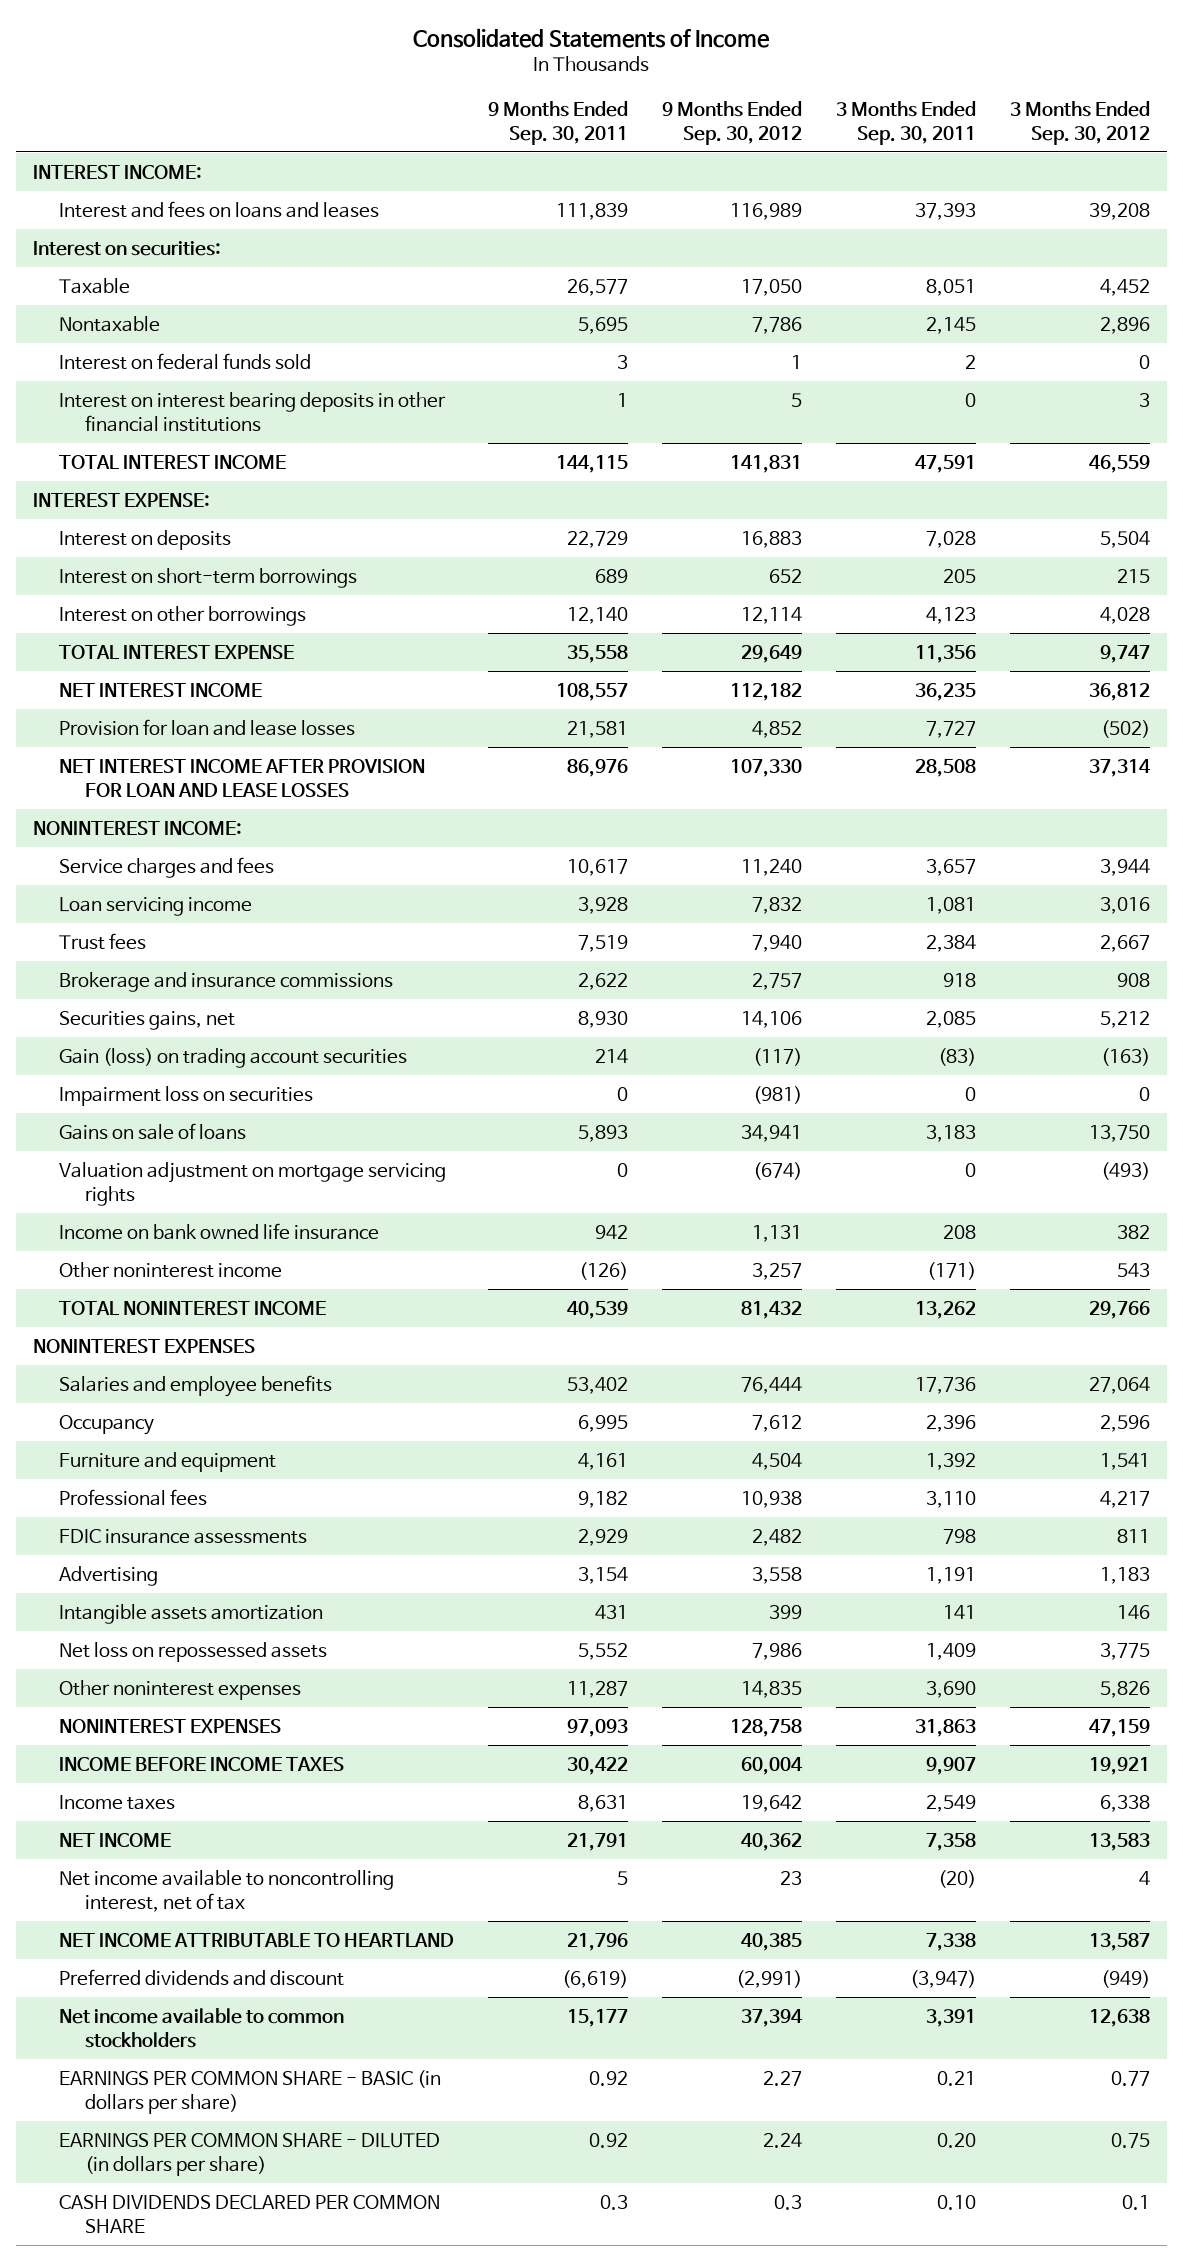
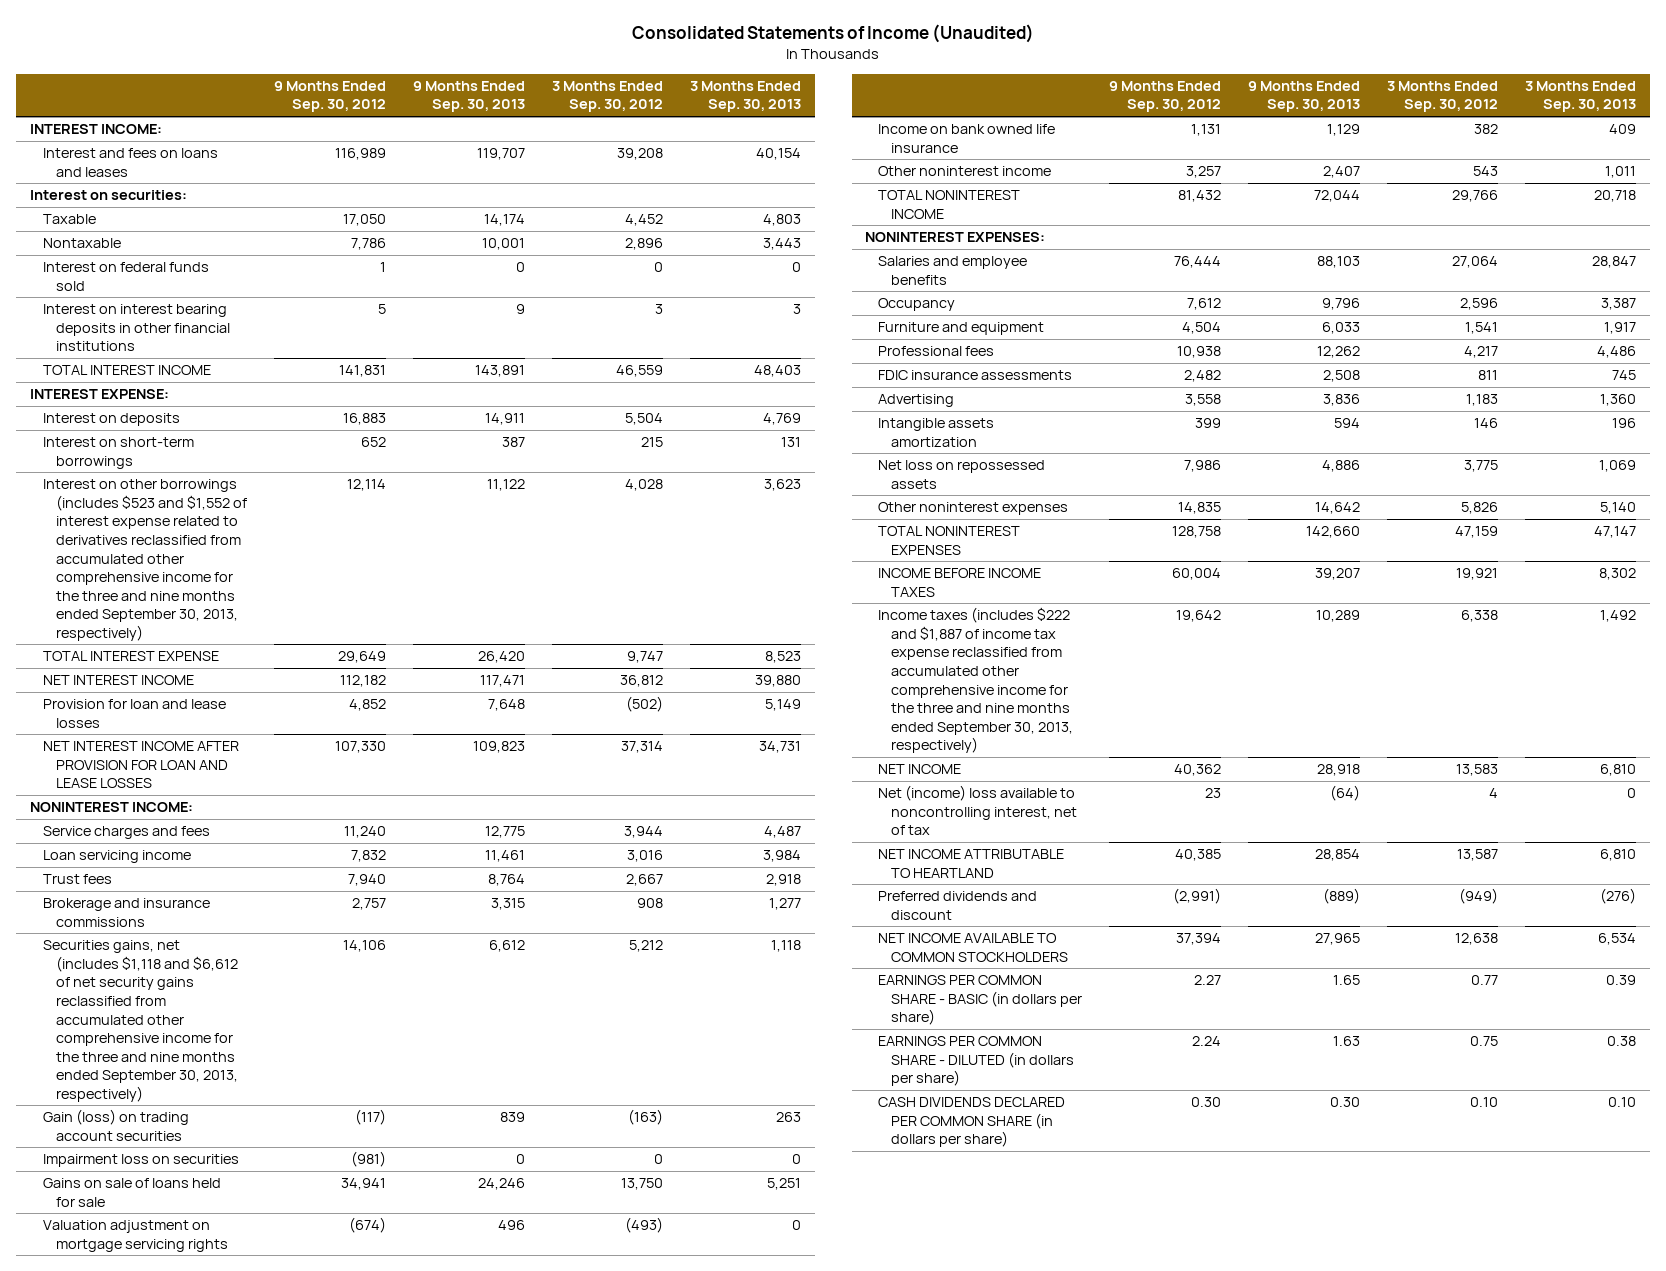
- Consolidated Statements of Income
+ Consolidated Statements of Income (Unaudited)
- | 9 Months Ended Sep. 30, 2011 | 9 Months Ended Sep. 30, 2012 | 3 Months Ended Sep. 30, 2011 | 3 Months Ended Sep. 30, 2012
+ | 9 Months Ended Sep. 30, 2012 | 9 Months Ended Sep. 30, 2013 | 3 Months Ended Sep. 30, 2012 | 3 Months Ended Sep. 30, 2013
- Interest on other borrowings | 12,140 | 12,114 | 4,123 | 4,028
+ Interest on other borrowings (includes $523 and $1,552 of interest expense related to derivatives reclassified from accumulated other comprehensive income for the three and nine months ended September 30, 2013, respectively) | 12,114 | 11,122 | 4,028 | 3,623
- Securities gains, net | 8,930 | 14,106 | 2,085 | 5,212
+ Securities gains, net (includes $1,118 and $6,612 of net security gains reclassified from accumulated other comprehensive income for the three and nine months ended September 30, 2013, respectively) | 14,106 | 6,612 | 5,212 | 1,118
- Gains on sale of loans | 5,893 | 34,941 | 3,183 | 13,750
+ Gains on sale of loans held for sale | 34,941 | 24,246 | 13,750 | 5,251
- NONINTEREST EXPENSES
+ NONINTEREST EXPENSES:
- NONINTEREST EXPENSES | 97,093 | 128,758 | 31,863 | 47,159
+ TOTAL NONINTEREST EXPENSES | 128,758 | 142,660 | 47,159 | 47,147
- Income taxes | 8,631 | 19,642 | 2,549 | 6,338
+ Income taxes (includes $222 and $1,887 of income tax expense reclassified from accumulated other comprehensive income for the three and nine months ended September 30, 2013, respectively) | 19,642 | 10,289 | 6,338 | 1,492
- Net income available to noncontrolling interest, net of tax | 5 | 23 | (20) | 4
+ Net (income) loss available to noncontrolling interest, net of tax | 23 | (64) | 4 | 0
- Net income available to common stockholders | 15,177 | 37,394 | 3,391 | 12,638
+ NET INCOME AVAILABLE TO COMMON STOCKHOLDERS | 37,394 | 27,965 | 12,638 | 6,534
- CASH DIVIDENDS DECLARED PER COMMON SHARE | 0.3 | 0.3 | 0.10 | 0.1
+ CASH DIVIDENDS DECLARED PER COMMON SHARE (in dollars per share) | 0.30 | 0.30 | 0.10 | 0.10

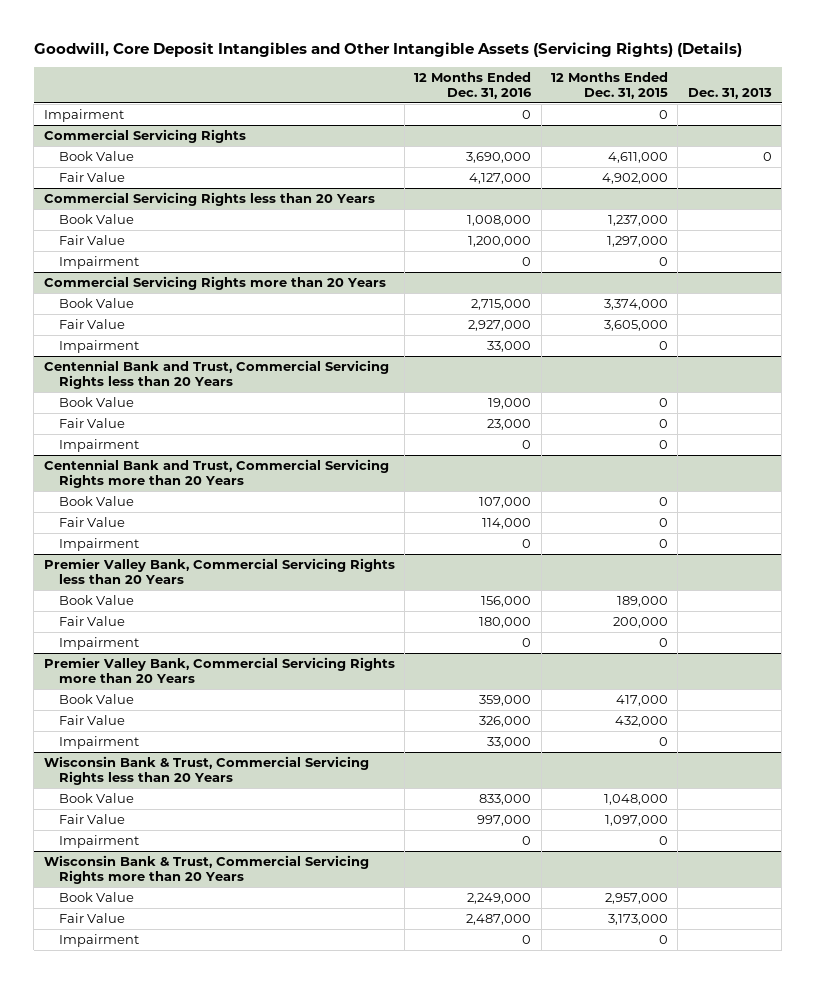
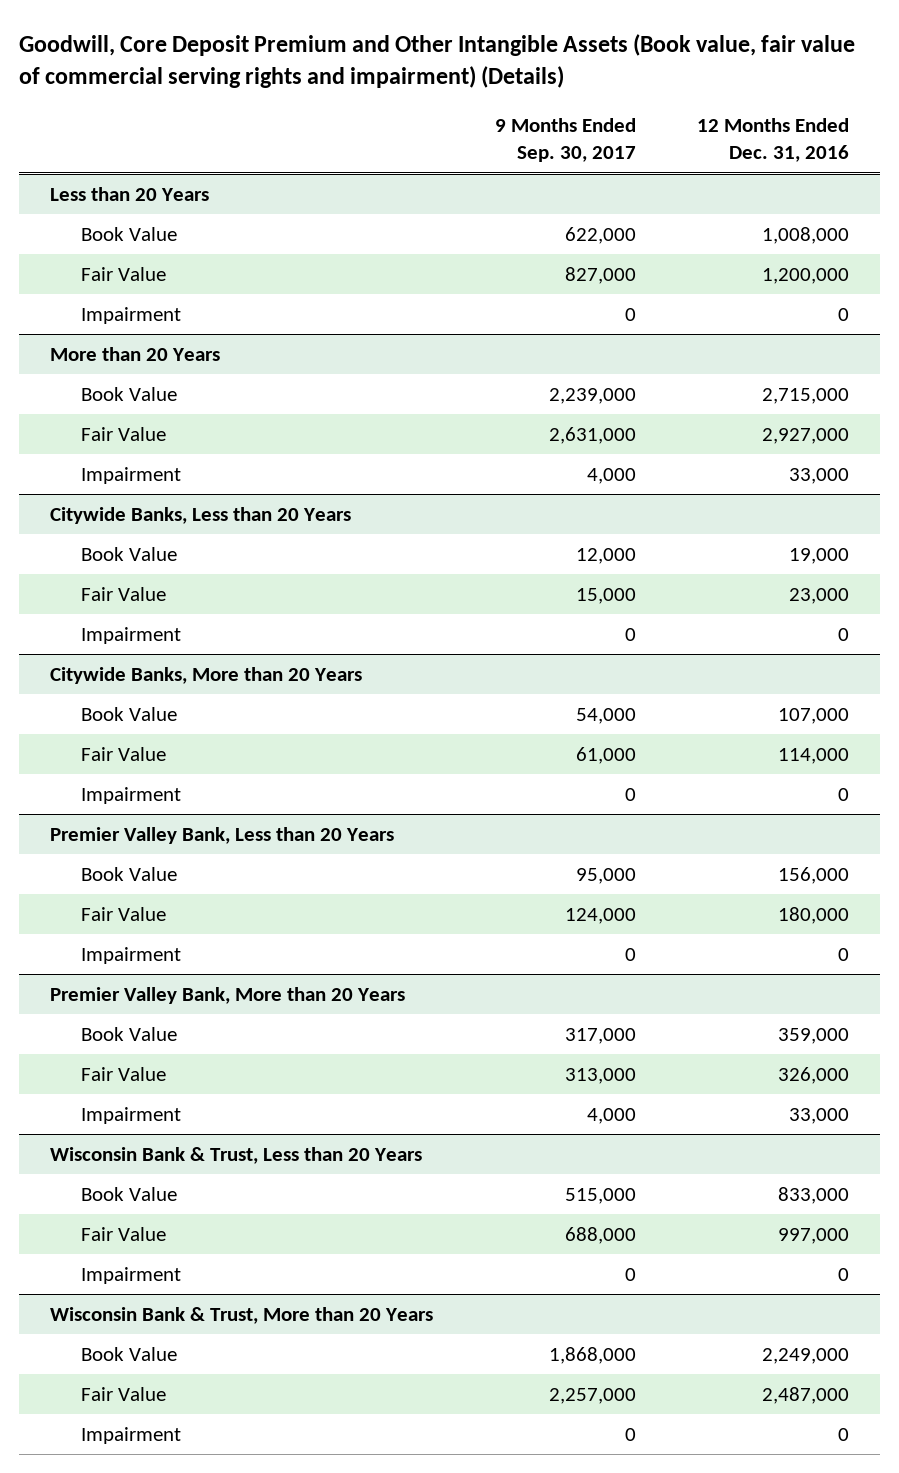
- Goodwill, Core Deposit Intangibles and Other Intangible Assets (Servicing Rights) (Details)
+ Goodwill, Core Deposit Premium and Other Intangible Assets (Book value, fair value of commercial serving rights and impairment) (Details)
- | 12 Months Ended Dec. 31, 2016 | 12 Months Ended Dec. 31, 2015 | Dec. 31, 2013
+ | 9 Months Ended Sep. 30, 2017 | 12 Months Ended Dec. 31, 2016
- Impairment | 0 | 0 |
- Commercial Servicing Rights
- Book Value | 3,690,000 | 4,611,000 | 0
- Fair Value | 4,127,000 | 4,902,000 |
- Commercial Servicing Rights less than 20 Years
+ Less than 20 Years
- Commercial Servicing Rights more than 20 Years
+ More than 20 Years
- Centennial Bank and Trust, Commercial Servicing Rights less than 20 Years
+ Citywide Banks, Less than 20 Years
- Centennial Bank and Trust, Commercial Servicing Rights more than 20 Years
+ Citywide Banks, More than 20 Years
- Premier Valley Bank, Commercial Servicing Rights less than 20 Years
+ Premier Valley Bank, Less than 20 Years
- Premier Valley Bank, Commercial Servicing Rights more than 20 Years
+ Premier Valley Bank, More than 20 Years
- Wisconsin Bank & Trust, Commercial Servicing Rights less than 20 Years
+ Wisconsin Bank & Trust, Less than 20 Years
- Wisconsin Bank & Trust, Commercial Servicing Rights more than 20 Years
+ Wisconsin Bank & Trust, More than 20 Years

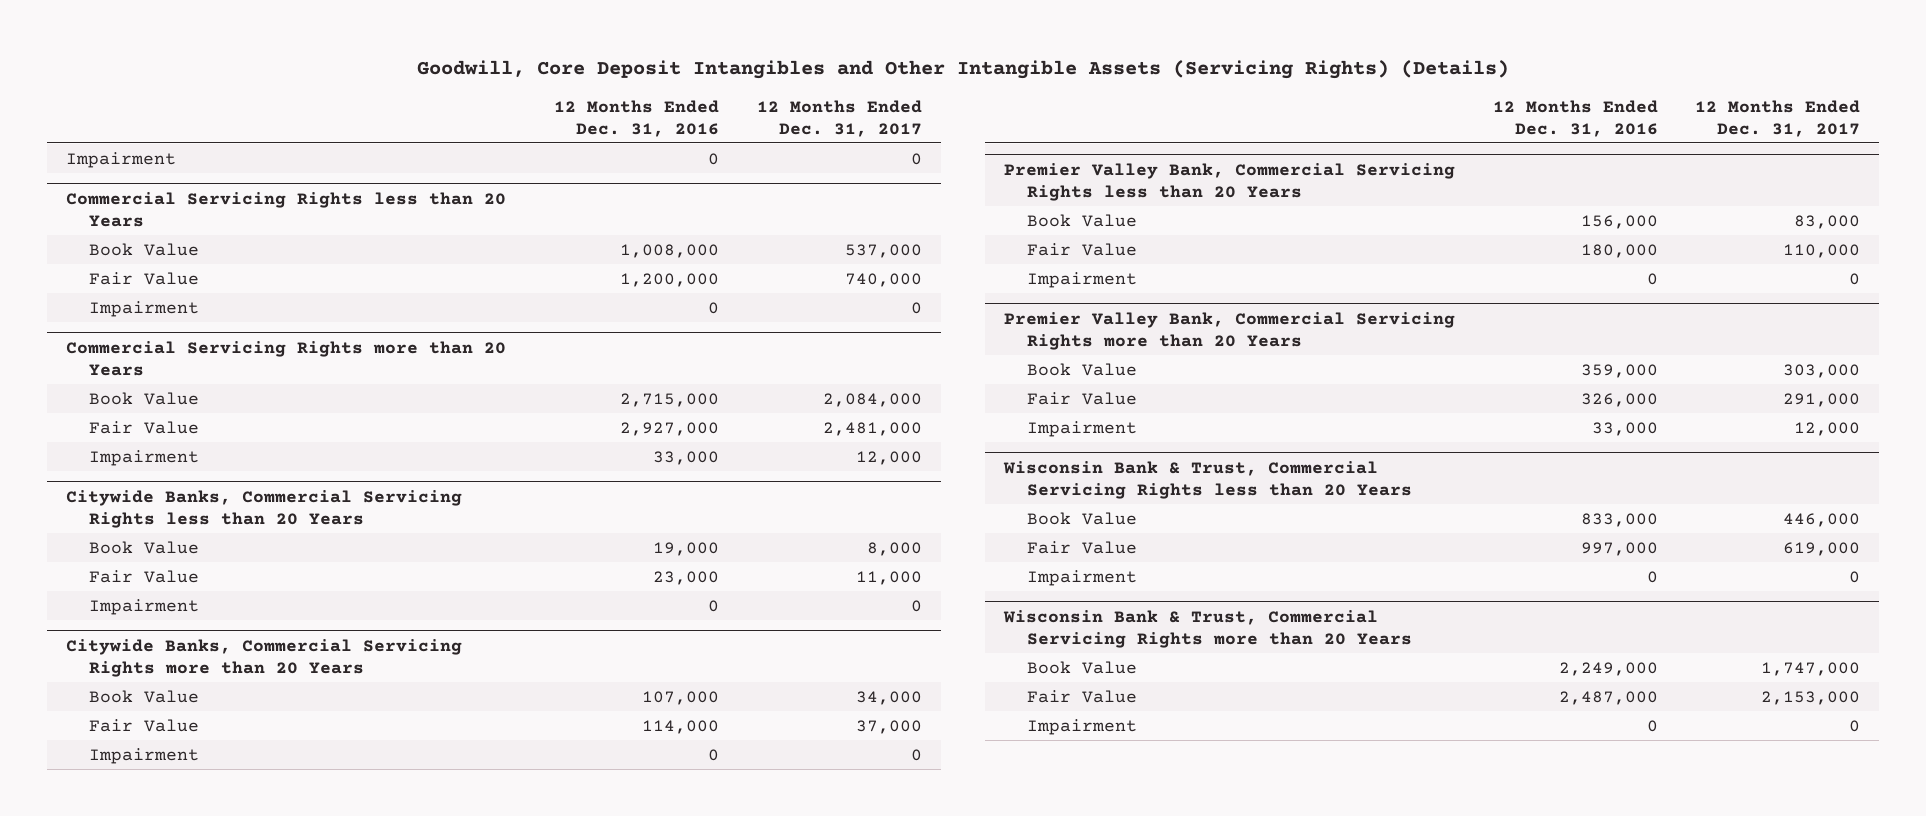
- Goodwill, Core Deposit Premium and Other Intangible Assets (Book value, fair value of commercial serving rights and impairment) (Details)
+ Goodwill, Core Deposit Intangibles and Other Intangible Assets (Servicing Rights) (Details)
- | 9 Months Ended Sep. 30, 2017 | 12 Months Ended Dec. 31, 2016
+ | 12 Months Ended Dec. 31, 2016 | 12 Months Ended Dec. 31, 2017
- Less than 20 Years
+ Impairment | 0 | 0
+ Commercial Servicing Rights less than 20 Years
- More than 20 Years
+ Commercial Servicing Rights more than 20 Years
- Citywide Banks, Less than 20 Years
+ Citywide Banks, Commercial Servicing Rights less than 20 Years
- Citywide Banks, More than 20 Years
+ Citywide Banks, Commercial Servicing Rights more than 20 Years
- Premier Valley Bank, Less than 20 Years
+ Premier Valley Bank, Commercial Servicing Rights less than 20 Years
- Premier Valley Bank, More than 20 Years
+ Premier Valley Bank, Commercial Servicing Rights more than 20 Years
- Wisconsin Bank & Trust, Less than 20 Years
+ Wisconsin Bank & Trust, Commercial Servicing Rights less than 20 Years
- Wisconsin Bank & Trust, More than 20 Years
+ Wisconsin Bank & Trust, Commercial Servicing Rights more than 20 Years

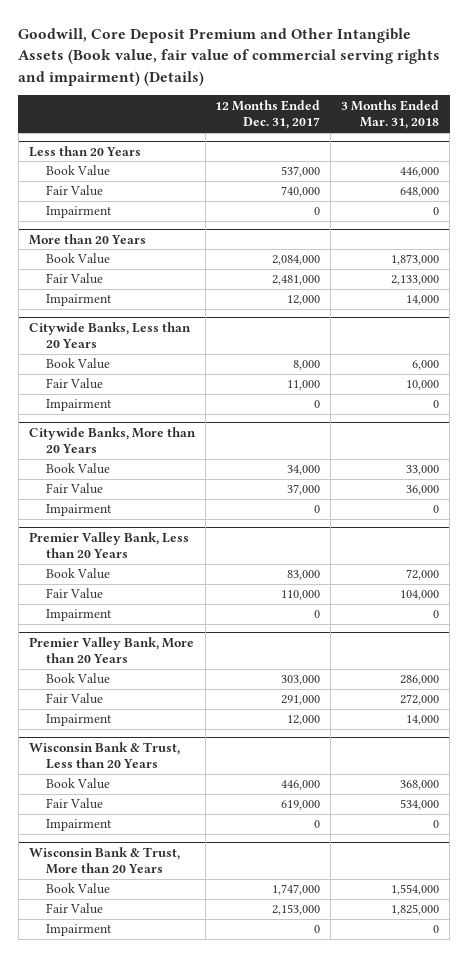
- Goodwill, Core Deposit Intangibles and Other Intangible Assets (Servicing Rights) (Details)
+ Goodwill, Core Deposit Premium and Other Intangible Assets (Book value, fair value of commercial serving rights and impairment) (Details)
- | 12 Months Ended Dec. 31, 2016 | 12 Months Ended Dec. 31, 2017
+ | 12 Months Ended Dec. 31, 2017 | 3 Months Ended Mar. 31, 2018
- Impairment | 0 | 0
- Commercial Servicing Rights less than 20 Years
+ Less than 20 Years
- Commercial Servicing Rights more than 20 Years
+ More than 20 Years
- Citywide Banks, Commercial Servicing Rights less than 20 Years
+ Citywide Banks, Less than 20 Years
- Citywide Banks, Commercial Servicing Rights more than 20 Years
+ Citywide Banks, More than 20 Years
- Premier Valley Bank, Commercial Servicing Rights less than 20 Years
+ Premier Valley Bank, Less than 20 Years
- Premier Valley Bank, Commercial Servicing Rights more than 20 Years
+ Premier Valley Bank, More than 20 Years
- Wisconsin Bank & Trust, Commercial Servicing Rights less than 20 Years
+ Wisconsin Bank & Trust, Less than 20 Years
- Wisconsin Bank & Trust, Commercial Servicing Rights more than 20 Years
+ Wisconsin Bank & Trust, More than 20 Years

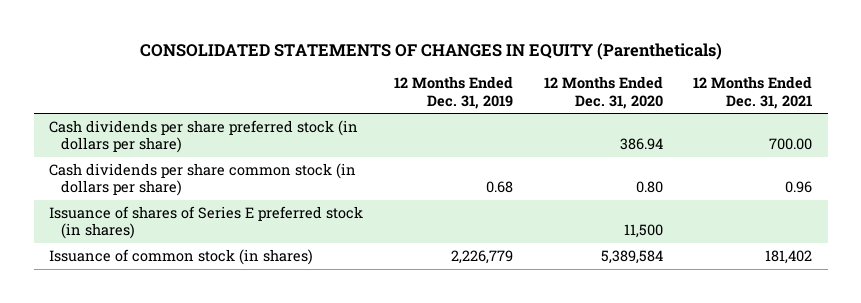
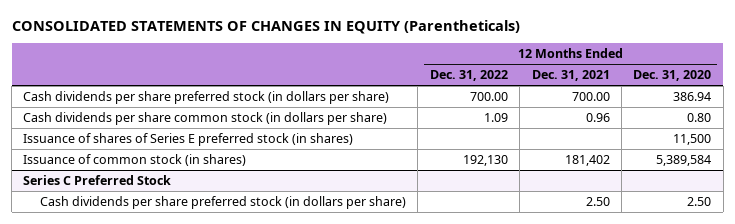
- | 12 Months Ended Dec. 31, 2019 | 12 Months Ended Dec. 31, 2020 | 12 Months Ended Dec. 31, 2021
+ | 12 Months Ended Dec. 31, 2022 | 12 Months Ended Dec. 31, 2021 | 12 Months Ended Dec. 31, 2020
+ Series C Preferred Stock
+ Cash dividends per share preferred stock (in dollars per share) | | 2.50 | 2.50

